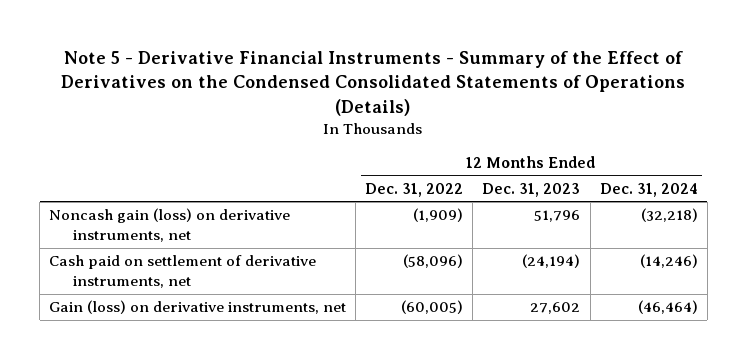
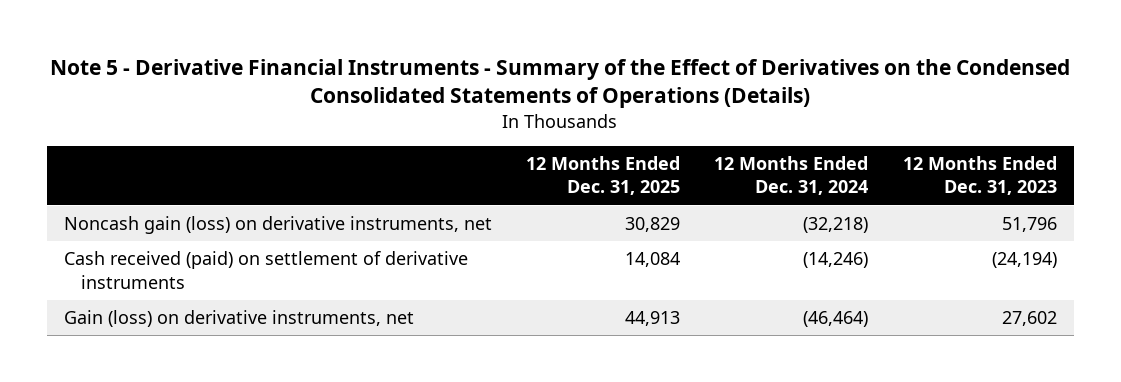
- | 12 Months Ended Dec. 31, 2022 | 12 Months Ended Dec. 31, 2023 | 12 Months Ended Dec. 31, 2024
+ | 12 Months Ended Dec. 31, 2025 | 12 Months Ended Dec. 31, 2024 | 12 Months Ended Dec. 31, 2023
- Cash paid on settlement of derivative instruments, net | (58,096) | (24,194) | (14,246)
+ Cash received (paid) on settlement of derivative instruments | 14,084 | (14,246) | (24,194)

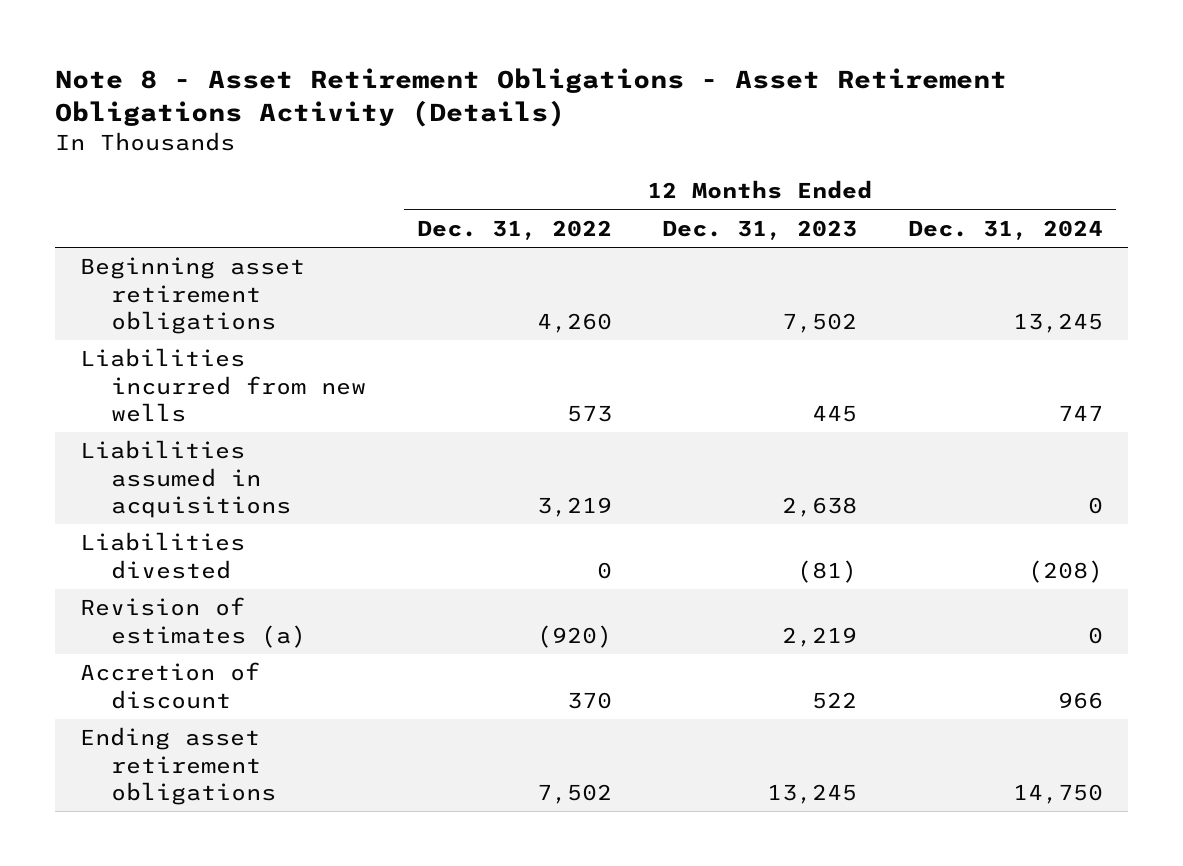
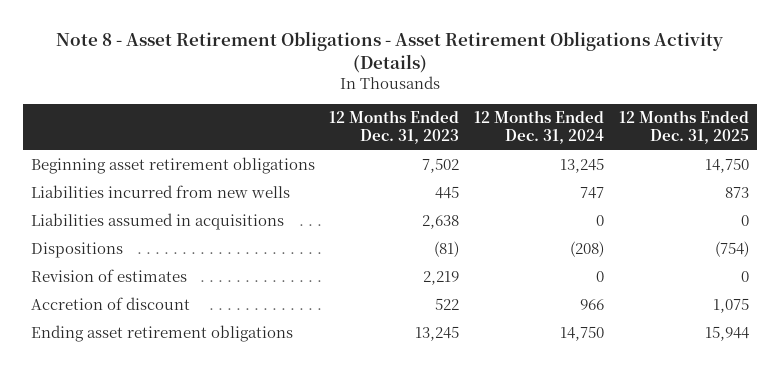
- | 12 Months Ended Dec. 31, 2022 | 12 Months Ended Dec. 31, 2023 | 12 Months Ended Dec. 31, 2024
+ | 12 Months Ended Dec. 31, 2023 | 12 Months Ended Dec. 31, 2024 | 12 Months Ended Dec. 31, 2025
- Liabilities divested | 0 | (81) | (208)
- Revision of estimates (a) | (920) | 2,219 | 0
+ Dispositions | (81) | (208) | (754)
+ Revision of estimates | 2,219 | 0 | 0

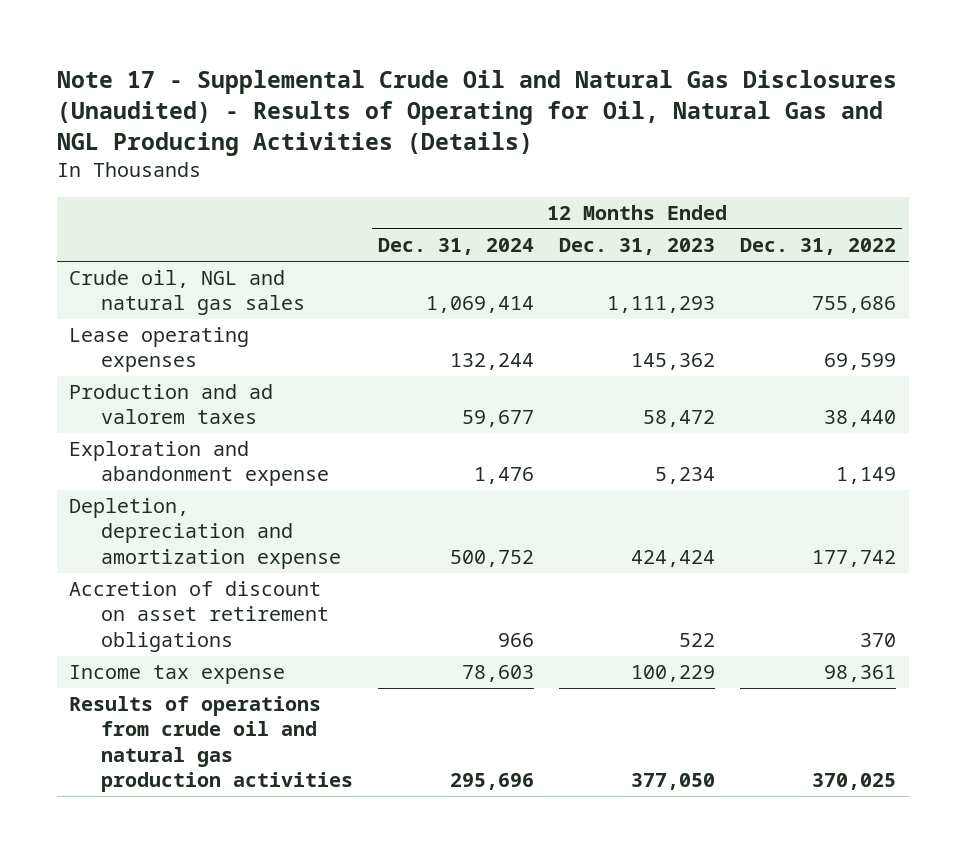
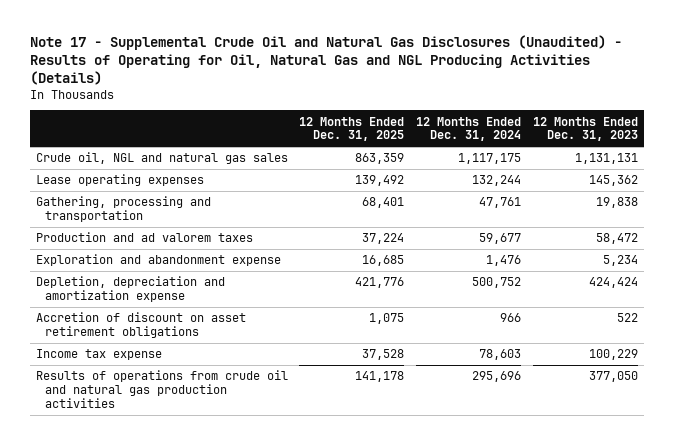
- | 12 Months Ended Dec. 31, 2024 | 12 Months Ended Dec. 31, 2023 | 12 Months Ended Dec. 31, 2022
+ | 12 Months Ended Dec. 31, 2025 | 12 Months Ended Dec. 31, 2024 | 12 Months Ended Dec. 31, 2023
- Crude oil, NGL and natural gas sales | 1,069,414 | 1,111,293 | 755,686
+ Crude oil, NGL and natural gas sales | 863,359 | 1,117,175 | 1,131,131
+ Gathering, processing and transportation | 68,401 | 47,761 | 19,838

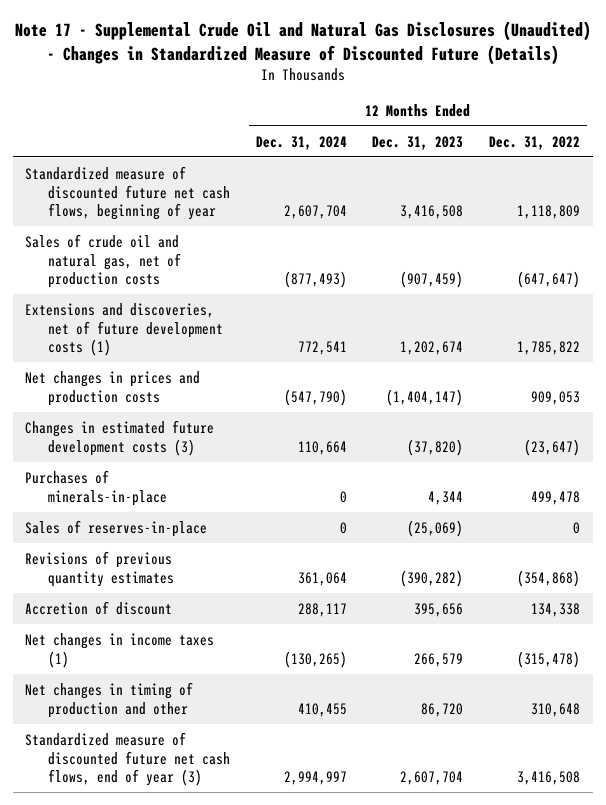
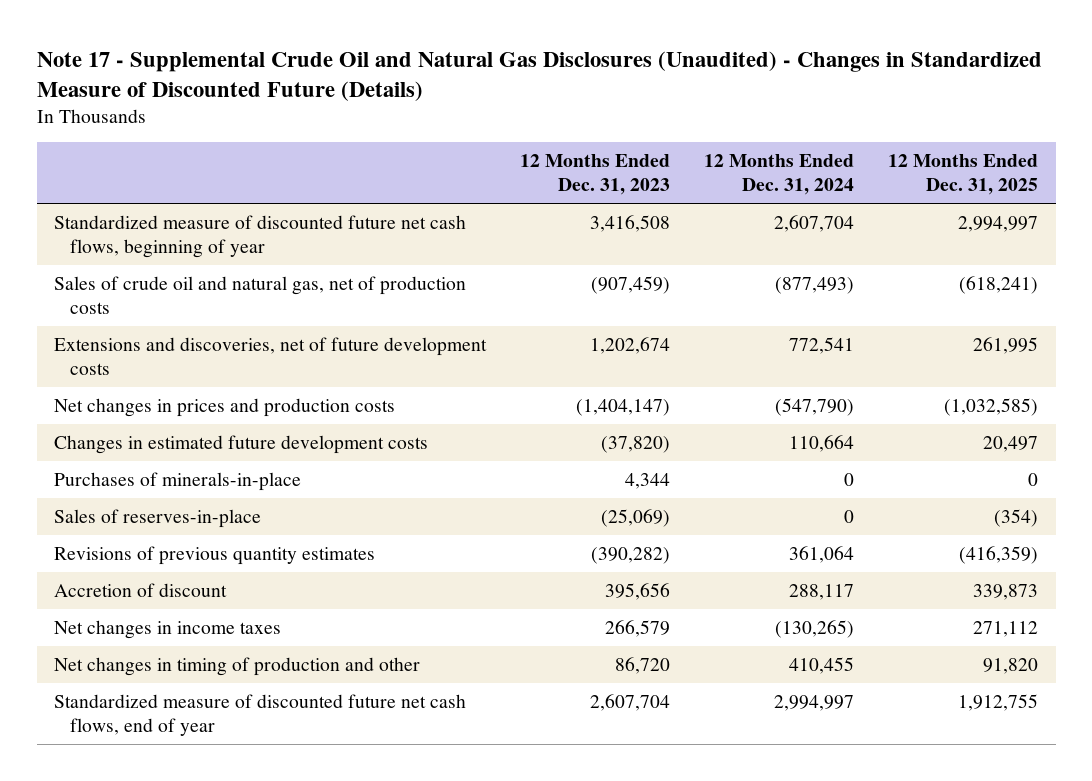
- | 12 Months Ended Dec. 31, 2024 | 12 Months Ended Dec. 31, 2023 | 12 Months Ended Dec. 31, 2022
+ | 12 Months Ended Dec. 31, 2023 | 12 Months Ended Dec. 31, 2024 | 12 Months Ended Dec. 31, 2025
- Extensions and discoveries, net of future development costs (1) | 772,541 | 1,202,674 | 1,785,822
+ Extensions and discoveries, net of future development costs | 1,202,674 | 772,541 | 261,995
- Changes in estimated future development costs (3) | 110,664 | (37,820) | (23,647)
+ Changes in estimated future development costs | (37,820) | 110,664 | 20,497
- Net changes in income taxes (1) | (130,265) | 266,579 | (315,478)
+ Net changes in income taxes | 266,579 | (130,265) | 271,112
- Standardized measure of discounted future net cash flows, end of year (3) | 2,994,997 | 2,607,704 | 3,416,508
+ Standardized measure of discounted future net cash flows, end of year | 2,607,704 | 2,994,997 | 1,912,755

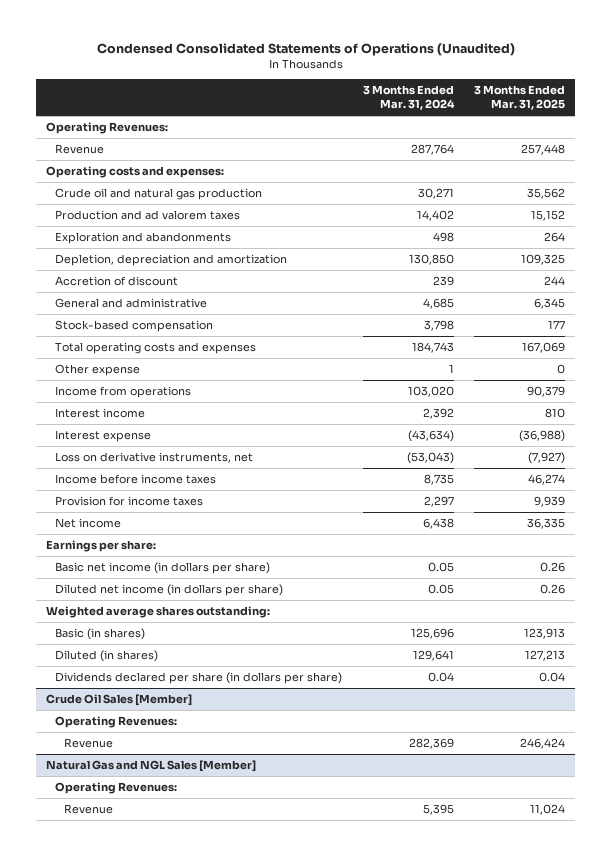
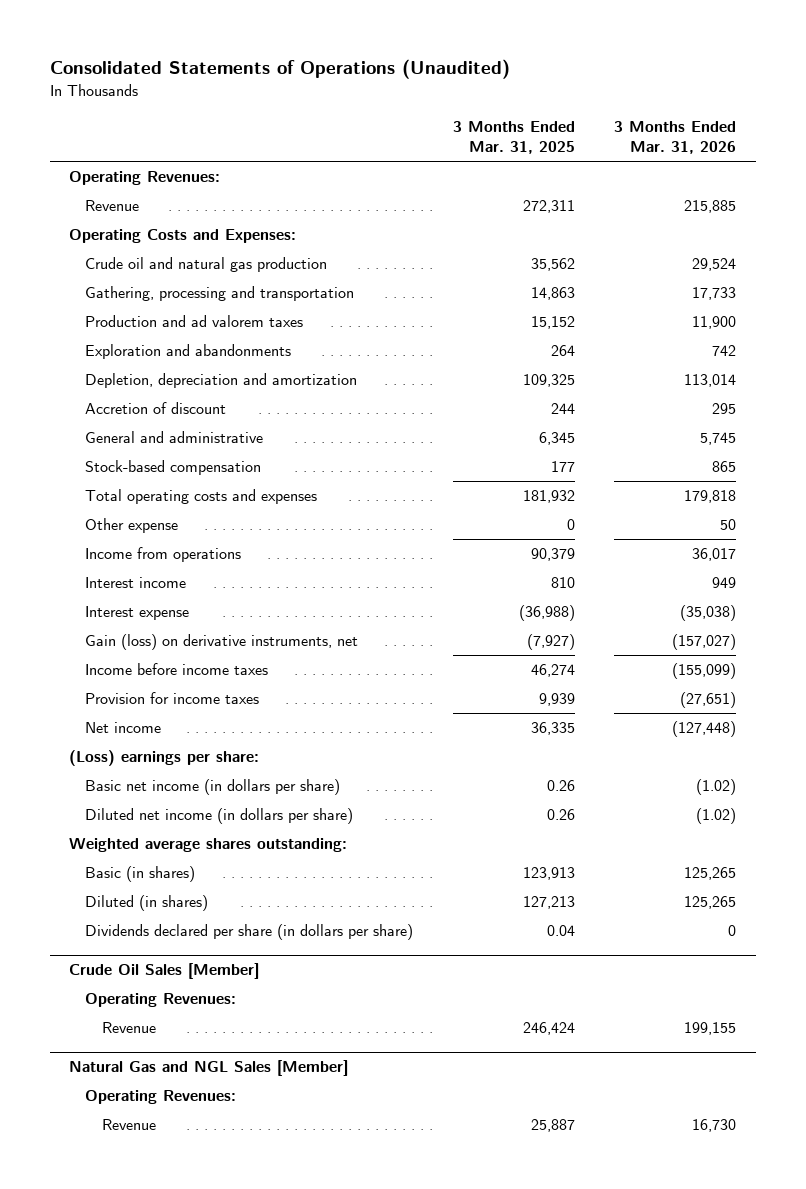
- Condensed Consolidated Statements of Operations (Unaudited)
+ Consolidated Statements of Operations (Unaudited)
- | 3 Months Ended Mar. 31, 2024 | 3 Months Ended Mar. 31, 2025
+ | 3 Months Ended Mar. 31, 2025 | 3 Months Ended Mar. 31, 2026
- Revenue | 287,764 | 257,448
- Operating costs and expenses:
+ Revenue | 272,311 | 215,885
+ Operating Costs and Expenses:
+ Gathering, processing and transportation | 14,863 | 17,733
- Total operating costs and expenses | 184,743 | 167,069
+ Total operating costs and expenses | 181,932 | 179,818
- Loss on derivative instruments, net | (53,043) | (7,927)
+ Gain (loss) on derivative instruments, net | (7,927) | (157,027)
- Earnings per share:
+ (Loss) earnings per share:
@ Natural Gas and NGL Sales [Member]
- Revenue | 5,395 | 11,024
+ Revenue | 25,887 | 16,730

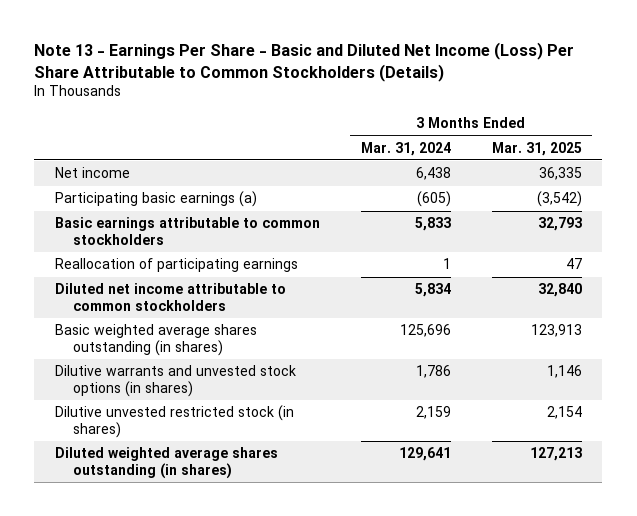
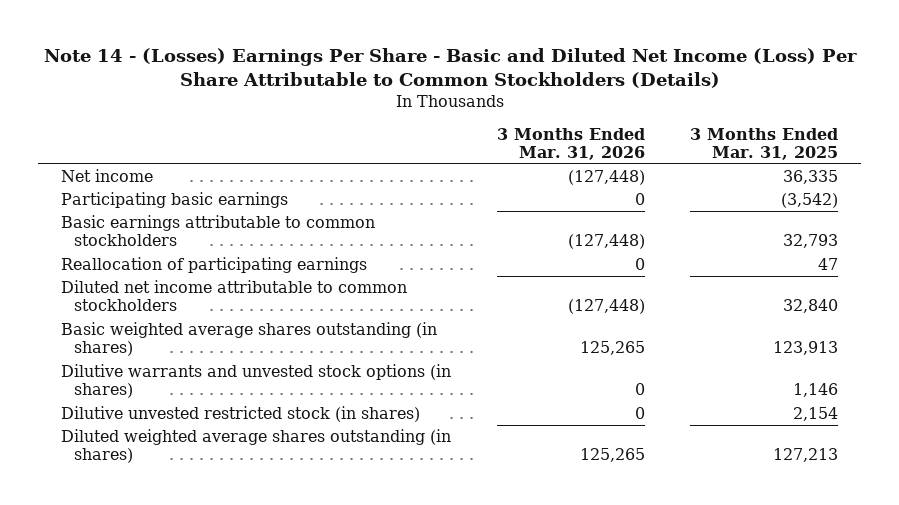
- Note 13 - Earnings Per Share - Basic and Diluted Net Income (Loss) Per Share Attributable to Common Stockholders (Details)
+ Note 14 - (Losses) Earnings Per Share - Basic and Diluted Net Income (Loss) Per Share Attributable to Common Stockholders (Details)
- | 3 Months Ended Mar. 31, 2024 | 3 Months Ended Mar. 31, 2025
+ | 3 Months Ended Mar. 31, 2026 | 3 Months Ended Mar. 31, 2025
- Participating basic earnings (a) | (605) | (3,542)
+ Participating basic earnings | 0 | (3,542)

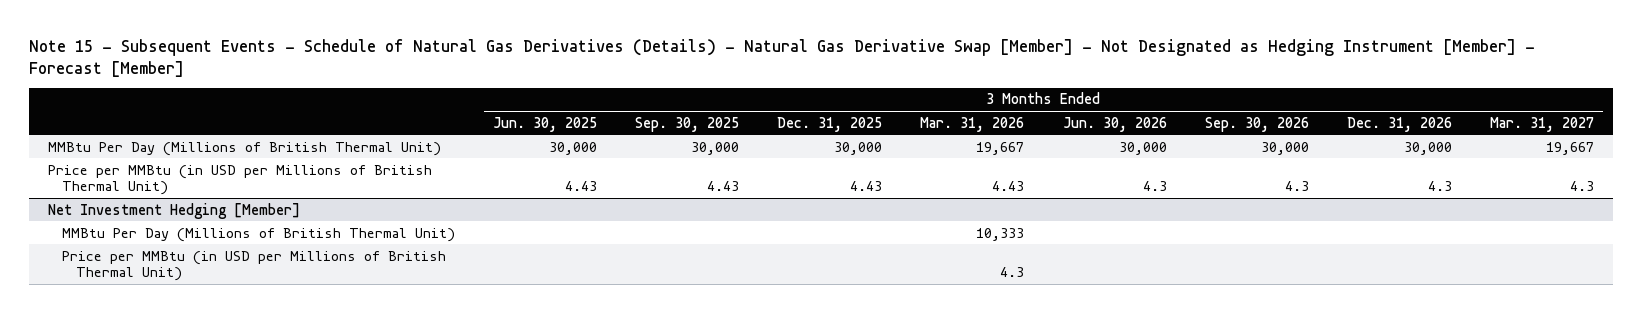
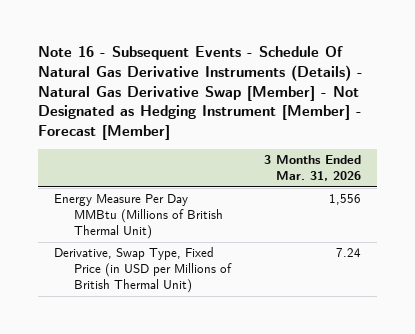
- Note 15 - Subsequent Events - Schedule of Natural Gas Derivatives (Details) - Natural Gas Derivative Swap [Member] - Not Designated as Hedging Instrument [Member] - Forecast [Member]
+ Note 16 - Subsequent Events - Schedule Of Natural Gas Derivative Instruments (Details) - Natural Gas Derivative Swap [Member] - Not Designated as Hedging Instrument [Member] - Forecast [Member]
- | 3 Months Ended Jun. 30, 2025 | 3 Months Ended Sep. 30, 2025 | 3 Months Ended Dec. 31, 2025 | 3 Months Ended Mar. 31, 2026 | 3 Months Ended Jun. 30, 2026 | 3 Months Ended Sep. 30, 2026 | 3 Months Ended Dec. 31, 2026 | 3 Months Ended Mar. 31, 2027
+ | 3 Months Ended Mar. 31, 2026
- MMBtu Per Day (Millions of British Thermal Unit) | 30,000 | 30,000 | 30,000 | 19,667 | 30,000 | 30,000 | 30,000 | 19,667
- Price per MMBtu (in USD per Millions of British Thermal Unit) | 4.43 | 4.43 | 4.43 | 4.43 | 4.3 | 4.3 | 4.3 | 4.3
- Net Investment Hedging [Member]
- MMBtu Per Day (Millions of British Thermal Unit) | | | | 10,333 | | | |
- Price per MMBtu (in USD per Millions of British Thermal Unit) | | | | 4.3 | | | |
+ Energy Measure Per Day MMBtu (Millions of British Thermal Unit) | 1,556
+ Derivative, Swap Type, Fixed Price (in USD per Millions of British Thermal Unit) | 7.24

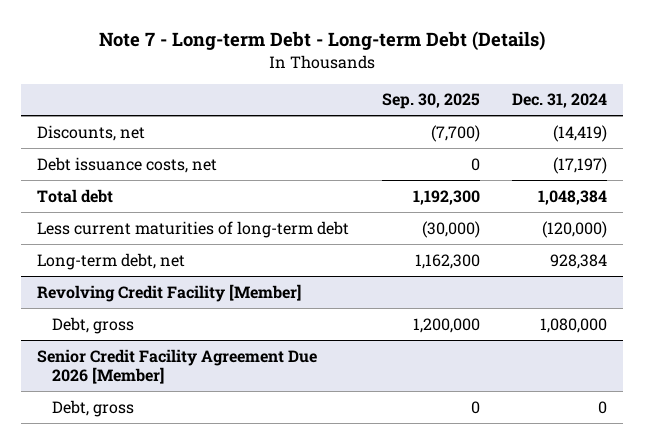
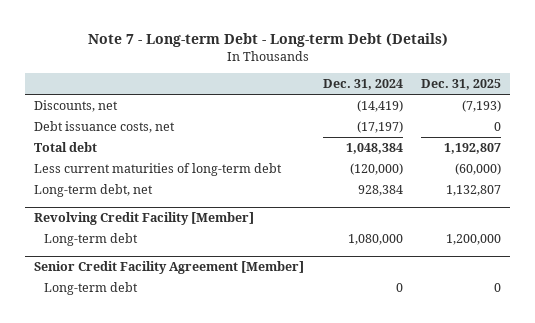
- | Sep. 30, 2025 | Dec. 31, 2024
+ | Dec. 31, 2024 | Dec. 31, 2025
@ Revolving Credit Facility [Member]
- Debt, gross | 1,200,000 | 1,080,000
- Senior Credit Facility Agreement Due 2026 [Member]
- Debt, gross | 0 | 0
@ Revolving Credit Facility [Member]
+ Long-term debt | 1,080,000 | 1,200,000
+ Senior Credit Facility Agreement [Member]
+ Long-term debt | 0 | 0

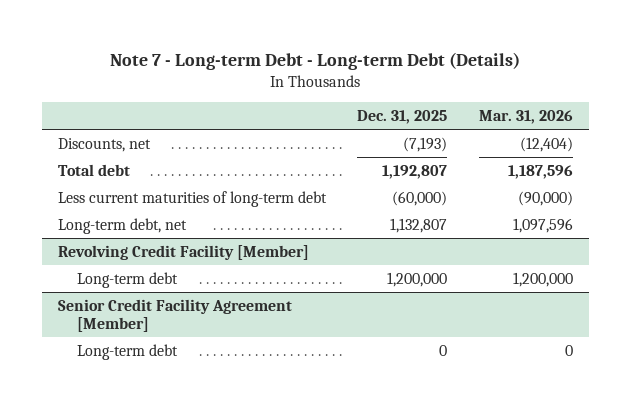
- | Dec. 31, 2024 | Dec. 31, 2025
+ | Dec. 31, 2025 | Mar. 31, 2026
- Debt issuance costs, net | (17,197) | 0

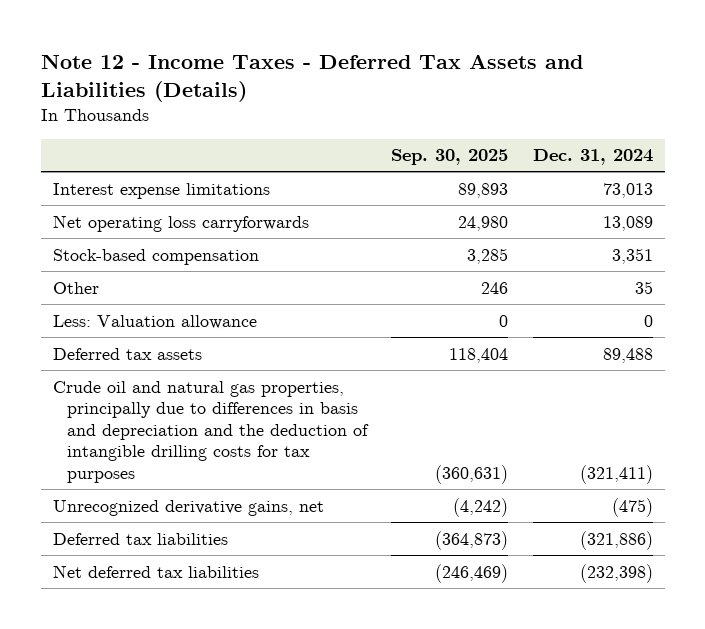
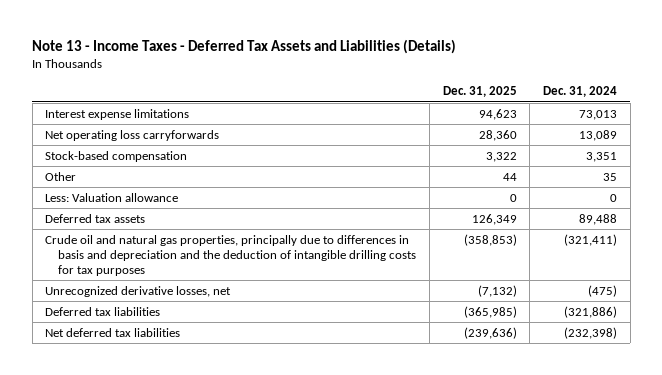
- Note 12 - Income Taxes - Deferred Tax Assets and Liabilities (Details)
+ Note 13 - Income Taxes - Deferred Tax Assets and Liabilities (Details)
- | Sep. 30, 2025 | Dec. 31, 2024
+ | Dec. 31, 2025 | Dec. 31, 2024
- Unrecognized derivative gains, net | (4,242) | (475)
+ Unrecognized derivative losses, net | (7,132) | (475)

